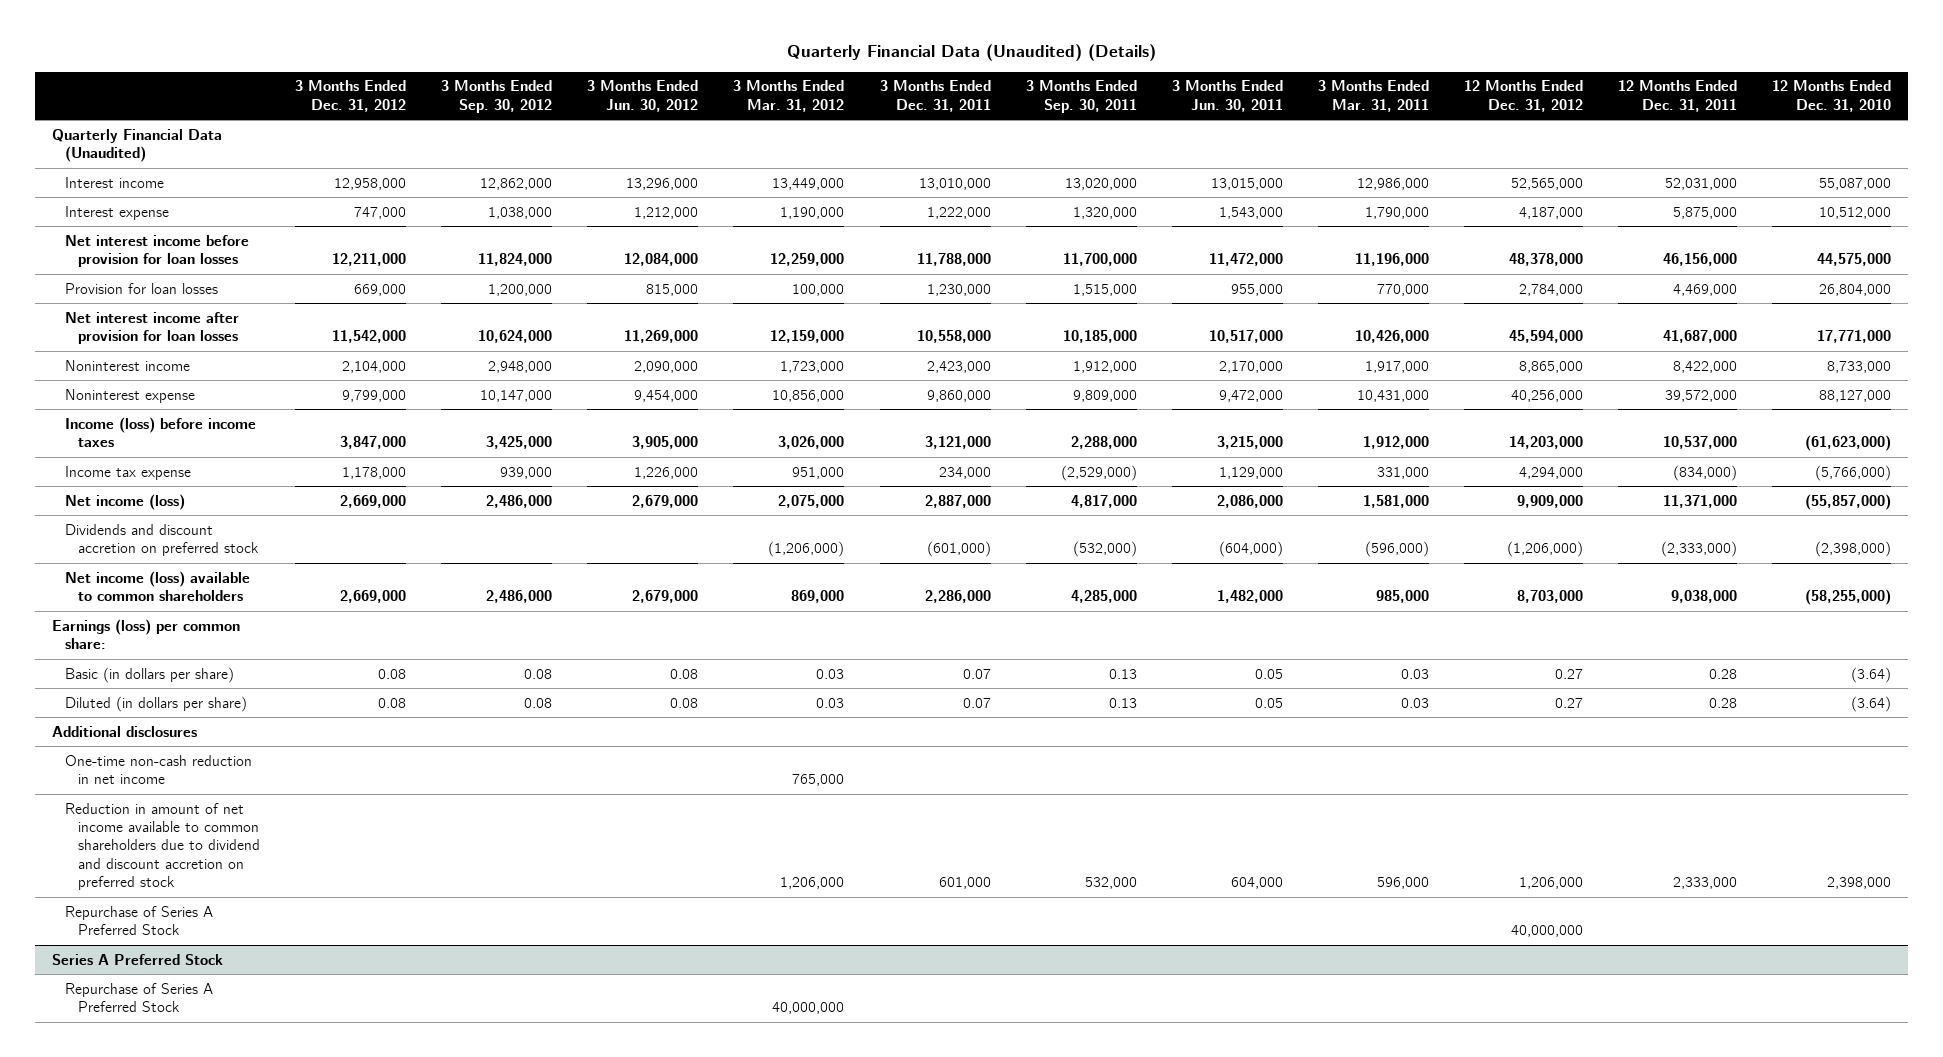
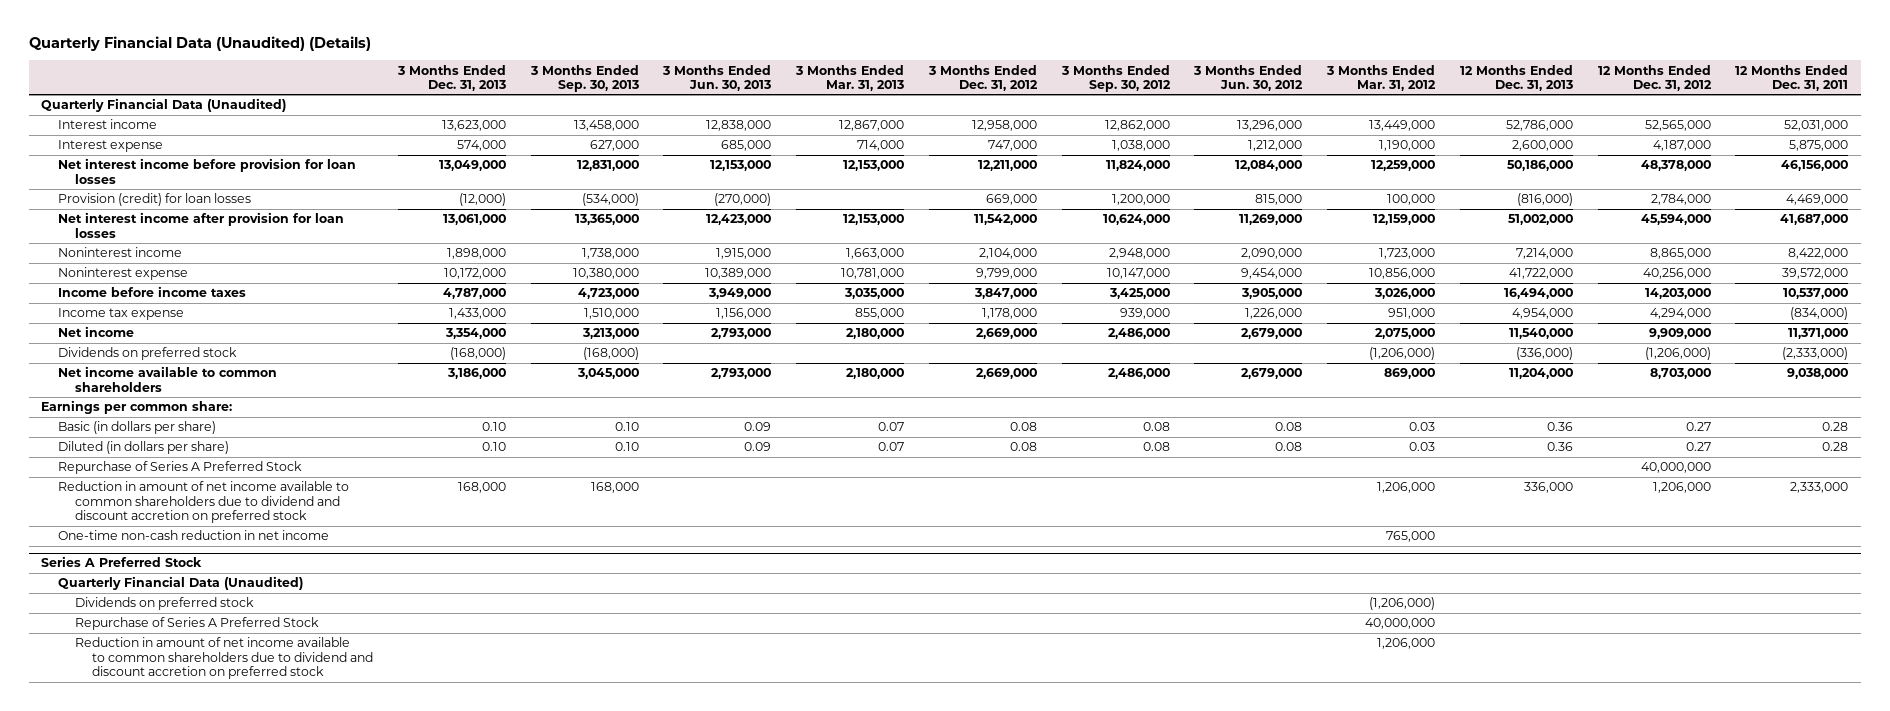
- | 3 Months Ended Dec. 31, 2012 | 3 Months Ended Sep. 30, 2012 | 3 Months Ended Jun. 30, 2012 | 3 Months Ended Mar. 31, 2012 | 3 Months Ended Dec. 31, 2011 | 3 Months Ended Sep. 30, 2011 | 3 Months Ended Jun. 30, 2011 | 3 Months Ended Mar. 31, 2011 | 12 Months Ended Dec. 31, 2012 | 12 Months Ended Dec. 31, 2011 | 12 Months Ended Dec. 31, 2010
+ | 3 Months Ended Dec. 31, 2013 | 3 Months Ended Sep. 30, 2013 | 3 Months Ended Jun. 30, 2013 | 3 Months Ended Mar. 31, 2013 | 3 Months Ended Dec. 31, 2012 | 3 Months Ended Sep. 30, 2012 | 3 Months Ended Jun. 30, 2012 | 3 Months Ended Mar. 31, 2012 | 12 Months Ended Dec. 31, 2013 | 12 Months Ended Dec. 31, 2012 | 12 Months Ended Dec. 31, 2011
- Provision for loan losses | 669,000 | 1,200,000 | 815,000 | 100,000 | 1,230,000 | 1,515,000 | 955,000 | 770,000 | 2,784,000 | 4,469,000 | 26,804,000
+ Provision (credit) for loan losses | (12,000) | (534,000) | (270,000) | | 669,000 | 1,200,000 | 815,000 | 100,000 | (816,000) | 2,784,000 | 4,469,000
- Income (loss) before income taxes | 3,847,000 | 3,425,000 | 3,905,000 | 3,026,000 | 3,121,000 | 2,288,000 | 3,215,000 | 1,912,000 | 14,203,000 | 10,537,000 | (61,623,000)
+ Income before income taxes | 4,787,000 | 4,723,000 | 3,949,000 | 3,035,000 | 3,847,000 | 3,425,000 | 3,905,000 | 3,026,000 | 16,494,000 | 14,203,000 | 10,537,000
- Net income (loss) | 2,669,000 | 2,486,000 | 2,679,000 | 2,075,000 | 2,887,000 | 4,817,000 | 2,086,000 | 1,581,000 | 9,909,000 | 11,371,000 | (55,857,000)
- Dividends and discount accretion on preferred stock | | | | (1,206,000) | (601,000) | (532,000) | (604,000) | (596,000) | (1,206,000) | (2,333,000) | (2,398,000)
- Net income (loss) available to common shareholders | 2,669,000 | 2,486,000 | 2,679,000 | 869,000 | 2,286,000 | 4,285,000 | 1,482,000 | 985,000 | 8,703,000 | 9,038,000 | (58,255,000)
- Earnings (loss) per common share:
+ Net income | 3,354,000 | 3,213,000 | 2,793,000 | 2,180,000 | 2,669,000 | 2,486,000 | 2,679,000 | 2,075,000 | 11,540,000 | 9,909,000 | 11,371,000
+ Dividends on preferred stock | (168,000) | (168,000) | | | | | | (1,206,000) | (336,000) | (1,206,000) | (2,333,000)
+ Net income available to common shareholders | 3,186,000 | 3,045,000 | 2,793,000 | 2,180,000 | 2,669,000 | 2,486,000 | 2,679,000 | 869,000 | 11,204,000 | 8,703,000 | 9,038,000
+ Earnings per common share:
- Additional disclosures
moved down: Reduction in amount of net income available to common shareholders due to dividend and discount accretion on preferred stock | 168,000 | 168,000 | | | | | | 1,206,000 | 336,000 | 1,206,000 | 2,333,000
moved down: One-time non-cash reduction in net income | | | | | | | | 765,000 | | |
@ Series A Preferred Stock
+ Quarterly Financial Data (Unaudited)
+ Dividends on preferred stock | | | | | | | | (1,206,000) | | |
+ Reduction in amount of net income available to common shareholders due to dividend and discount accretion on preferred stock | | | | | | | | 1,206,000 | | |

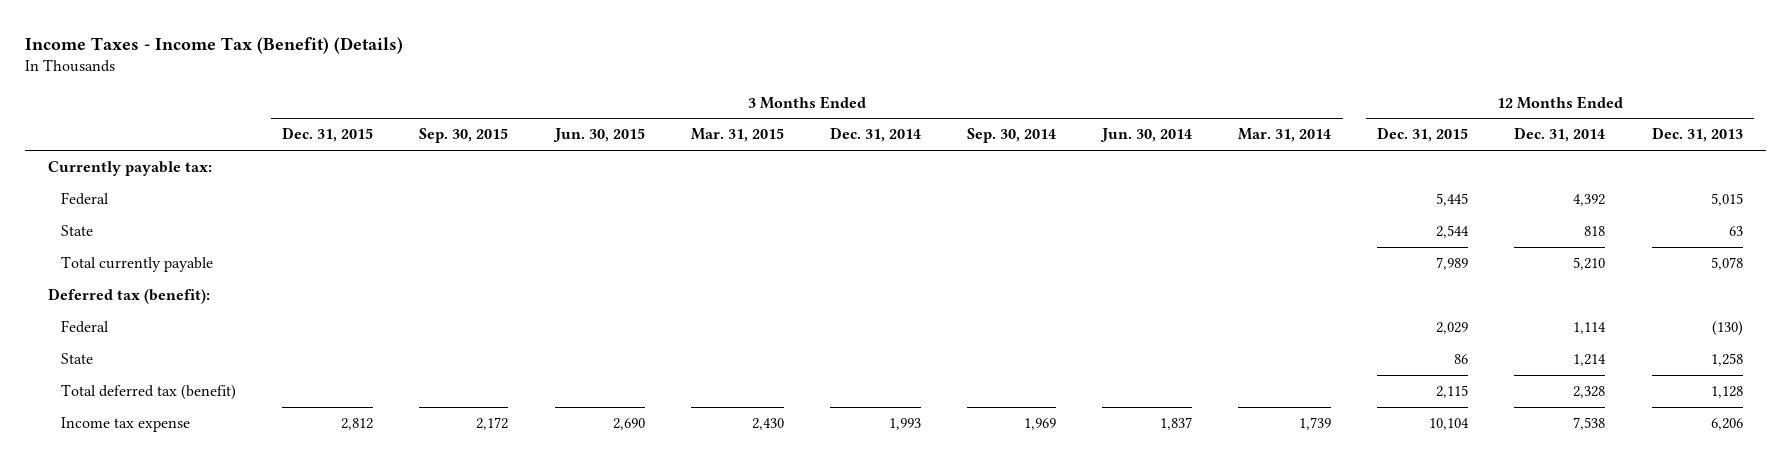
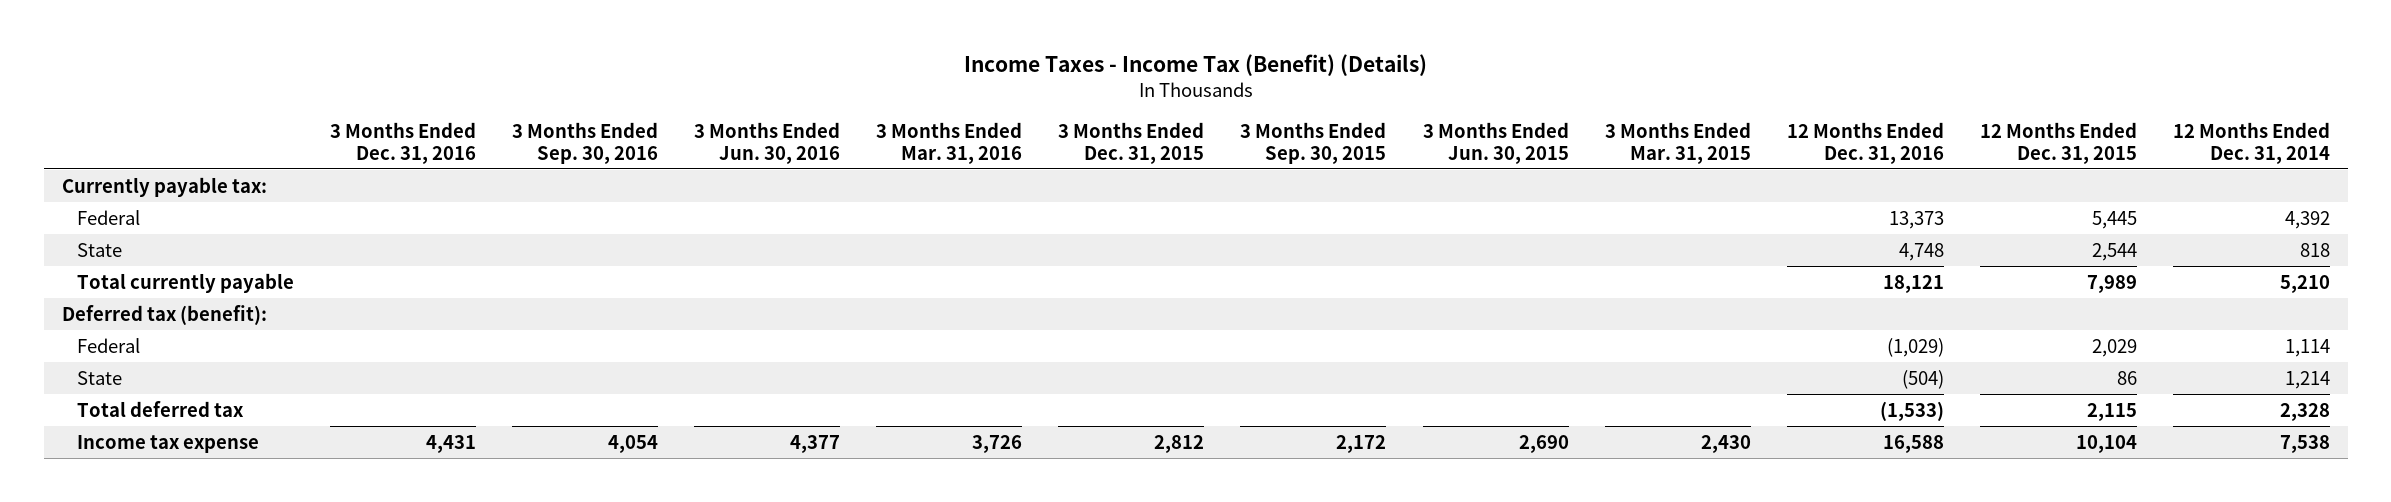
- | 3 Months Ended Dec. 31, 2015 | 3 Months Ended Sep. 30, 2015 | 3 Months Ended Jun. 30, 2015 | 3 Months Ended Mar. 31, 2015 | 3 Months Ended Dec. 31, 2014 | 3 Months Ended Sep. 30, 2014 | 3 Months Ended Jun. 30, 2014 | 3 Months Ended Mar. 31, 2014 | 12 Months Ended Dec. 31, 2015 | 12 Months Ended Dec. 31, 2014 | 12 Months Ended Dec. 31, 2013
+ | 3 Months Ended Dec. 31, 2016 | 3 Months Ended Sep. 30, 2016 | 3 Months Ended Jun. 30, 2016 | 3 Months Ended Mar. 31, 2016 | 3 Months Ended Dec. 31, 2015 | 3 Months Ended Sep. 30, 2015 | 3 Months Ended Jun. 30, 2015 | 3 Months Ended Mar. 31, 2015 | 12 Months Ended Dec. 31, 2016 | 12 Months Ended Dec. 31, 2015 | 12 Months Ended Dec. 31, 2014
- Total deferred tax (benefit) | | | | | | | | | 2,115 | 2,328 | 1,128
+ Total deferred tax | | | | | | | | | (1,533) | 2,115 | 2,328

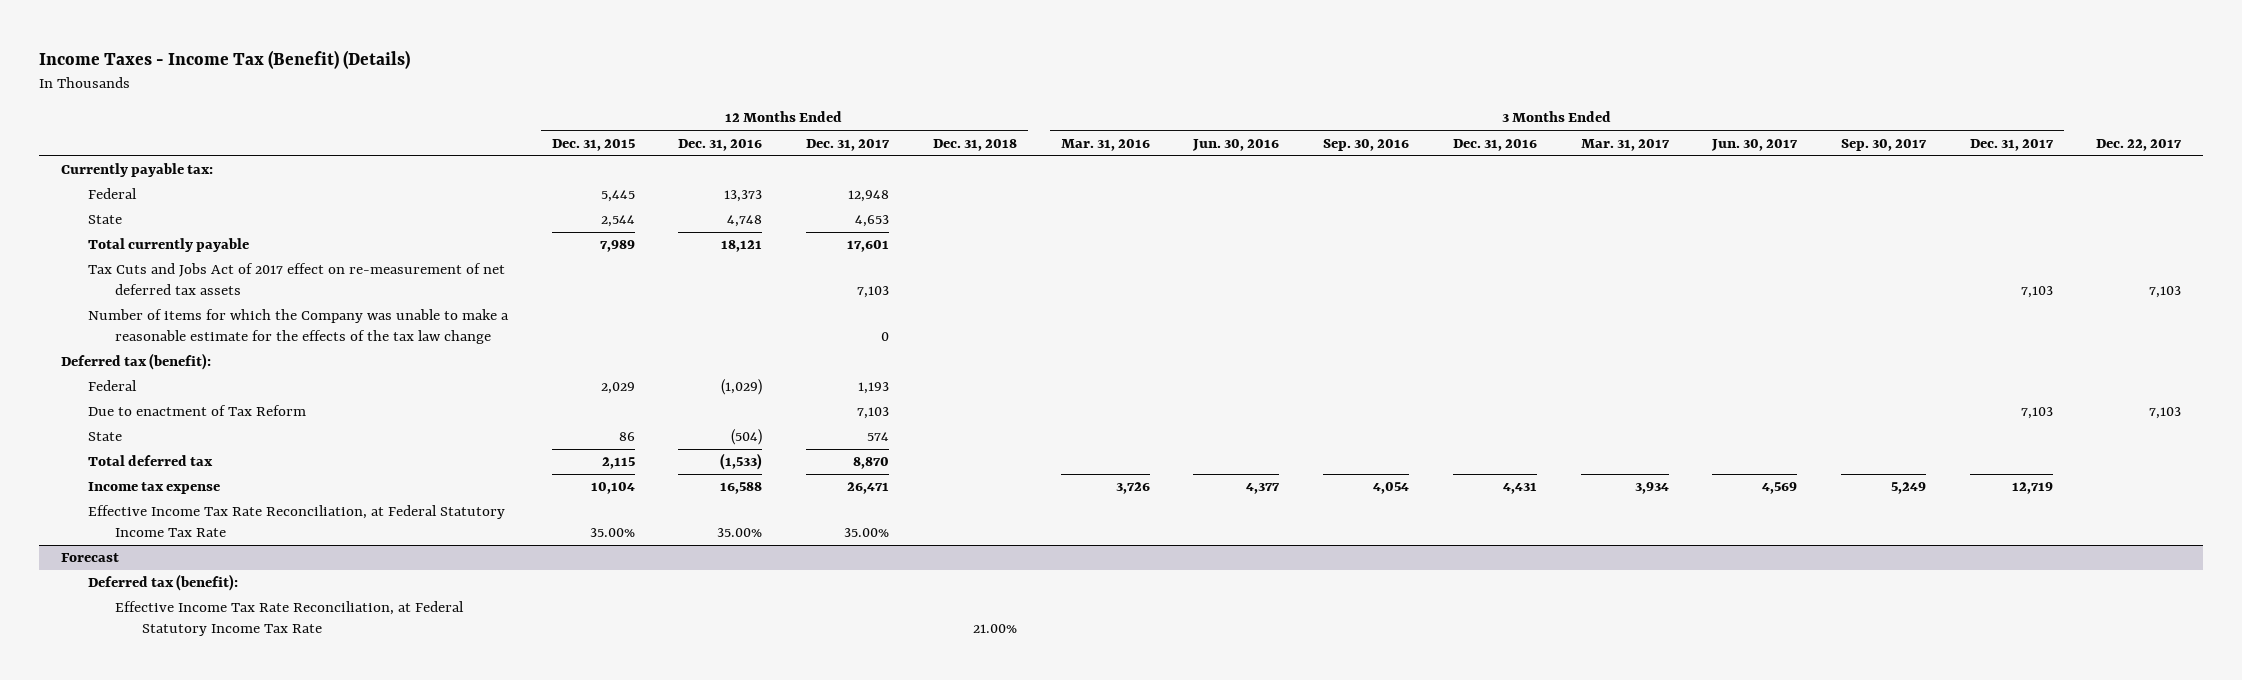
- | 3 Months Ended Dec. 31, 2016 | 3 Months Ended Sep. 30, 2016 | 3 Months Ended Jun. 30, 2016 | 3 Months Ended Mar. 31, 2016 | 3 Months Ended Dec. 31, 2015 | 3 Months Ended Sep. 30, 2015 | 3 Months Ended Jun. 30, 2015 | 3 Months Ended Mar. 31, 2015 | 12 Months Ended Dec. 31, 2016 | 12 Months Ended Dec. 31, 2015 | 12 Months Ended Dec. 31, 2014
+ | 12 Months Ended Dec. 31, 2015 | 12 Months Ended Dec. 31, 2016 | 12 Months Ended Dec. 31, 2017 | 12 Months Ended Dec. 31, 2018 | 3 Months Ended Mar. 31, 2016 | 3 Months Ended Jun. 30, 2016 | 3 Months Ended Sep. 30, 2016 | 3 Months Ended Dec. 31, 2016 | 3 Months Ended Mar. 31, 2017 | 3 Months Ended Jun. 30, 2017 | 3 Months Ended Sep. 30, 2017 | 3 Months Ended Dec. 31, 2017 | Dec. 22, 2017
+ Tax Cuts and Jobs Act of 2017 effect on re-measurement of net deferred tax assets | | | 7,103 | | | | | | | | | 7,103 | 7,103
+ Number of items for which the Company was unable to make a reasonable estimate for the effects of the tax law change | | | 0 | | | | | | | | | |
+ Due to enactment of Tax Reform | | | 7,103 | | | | | | | | | 7,103 | 7,103
+ Effective Income Tax Rate Reconciliation, at Federal Statutory Income Tax Rate | 35.00% | 35.00% | 35.00% | | | | | | | | | |
+ Forecast
+ Deferred tax (benefit):
+ Effective Income Tax Rate Reconciliation, at Federal Statutory Income Tax Rate | | | | 21.00% | | | | | | | | |

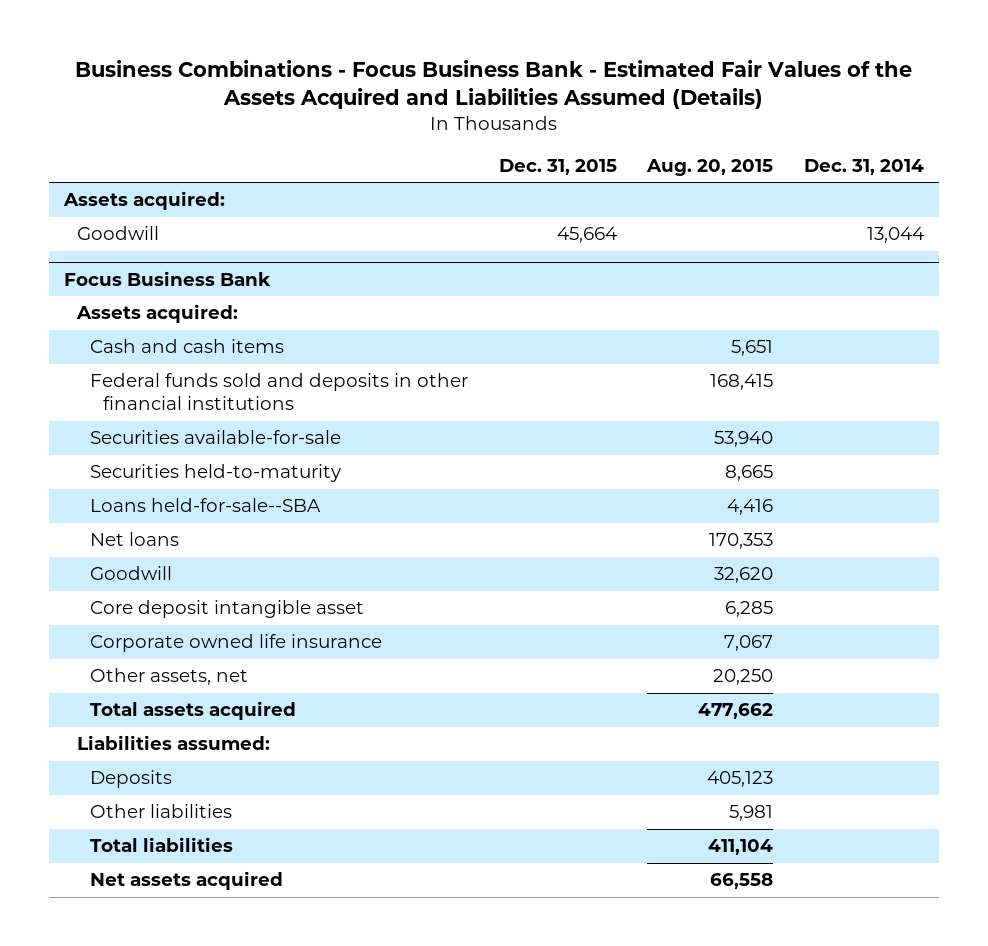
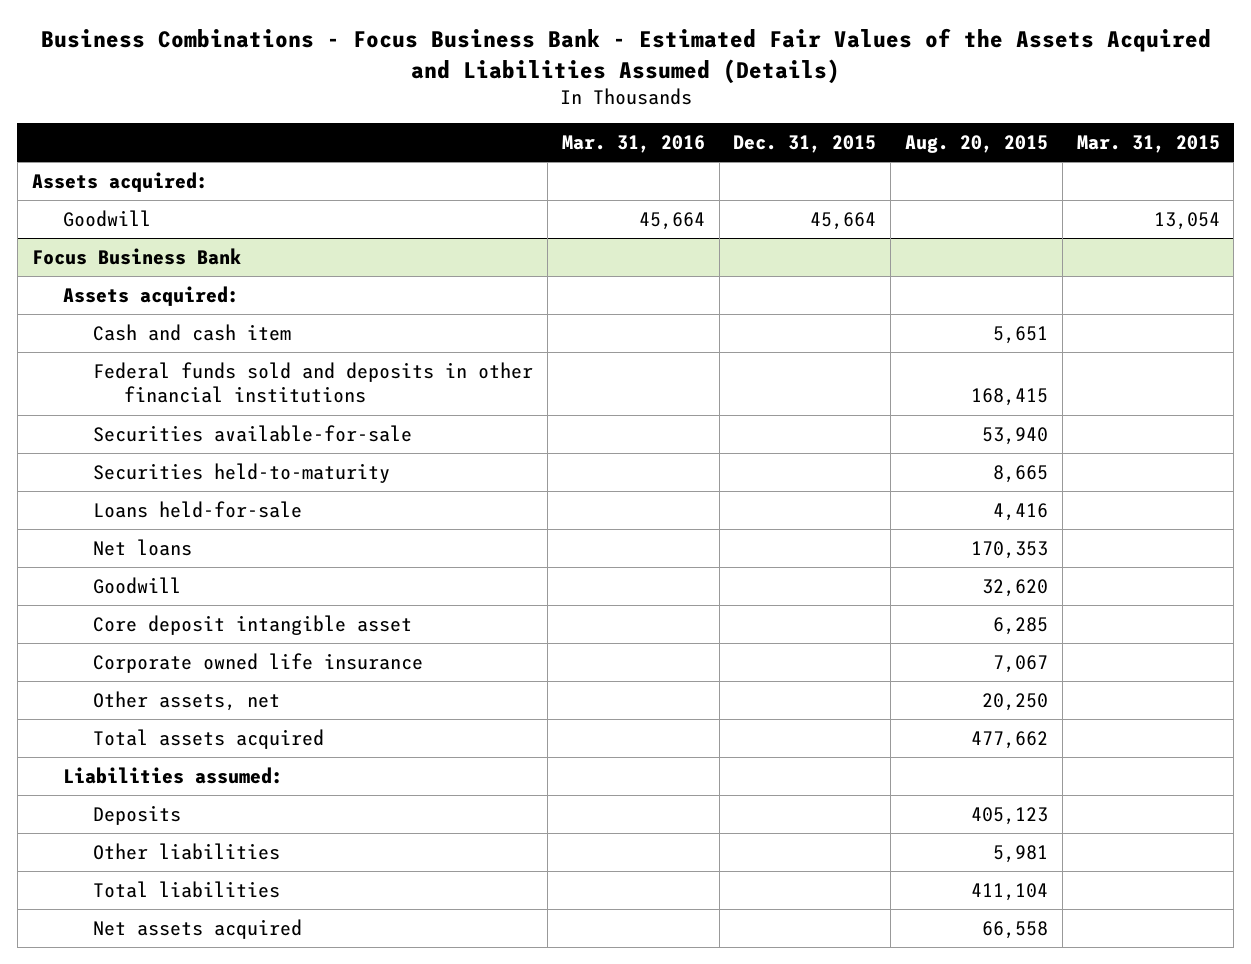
- | Dec. 31, 2015 | Aug. 20, 2015 | Dec. 31, 2014
+ | Mar. 31, 2016 | Dec. 31, 2015 | Aug. 20, 2015 | Mar. 31, 2015
@ Focus Business Bank
- Cash and cash items | | 5,651 |
+ Cash and cash item | | | 5,651 |
- Loans held-for-sale--SBA | | 4,416 |
+ Loans held-for-sale | | | 4,416 |

